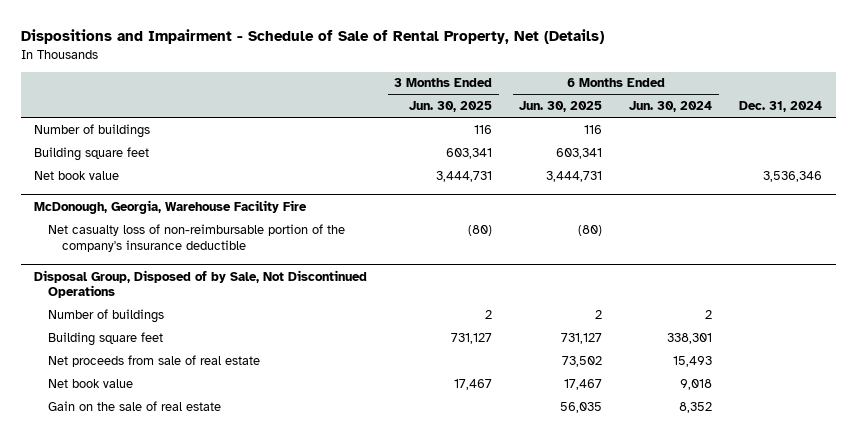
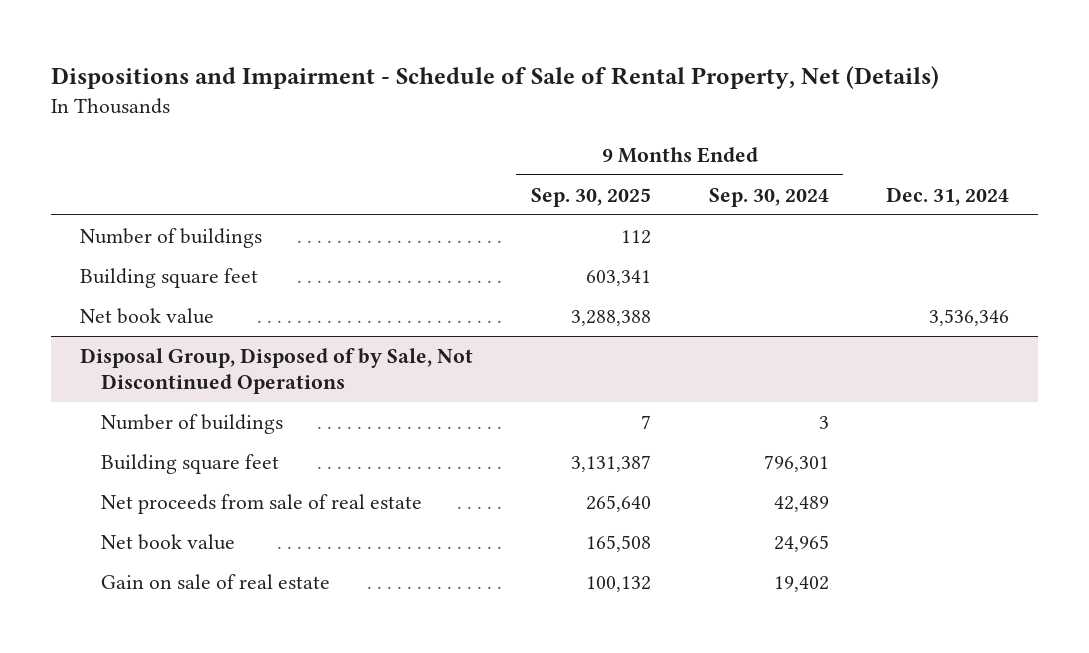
- | 3 Months Ended Jun. 30, 2025 | 6 Months Ended Jun. 30, 2025 | 6 Months Ended Jun. 30, 2024 | Dec. 31, 2024
+ | 9 Months Ended Sep. 30, 2025 | 9 Months Ended Sep. 30, 2024 | Dec. 31, 2024
- McDonough, Georgia, Warehouse Facility Fire
- Net casualty loss of non-reimbursable portion of the company's insurance deductible | (80) | (80) | |
@ Disposal Group, Disposed of by Sale, Not Discontinued Operations
- Gain on the sale of real estate | | 56,035 | 8,352 |
+ Gain on sale of real estate | 100,132 | 19,402 |

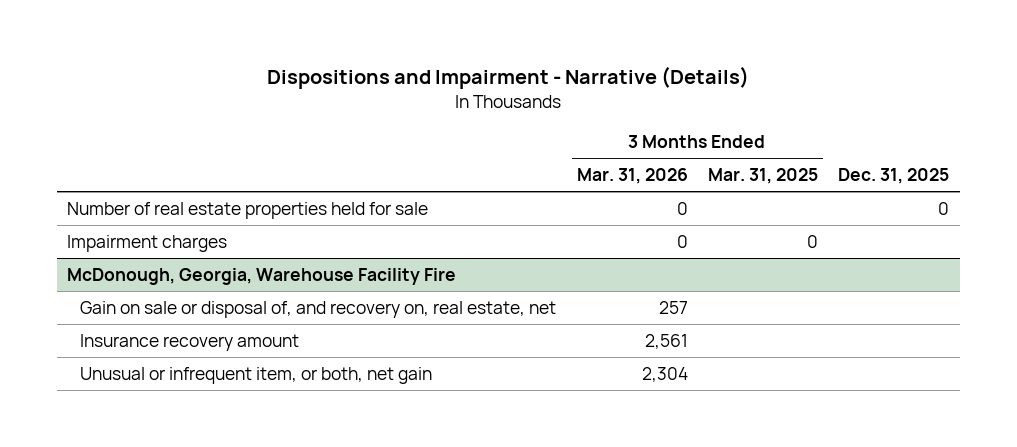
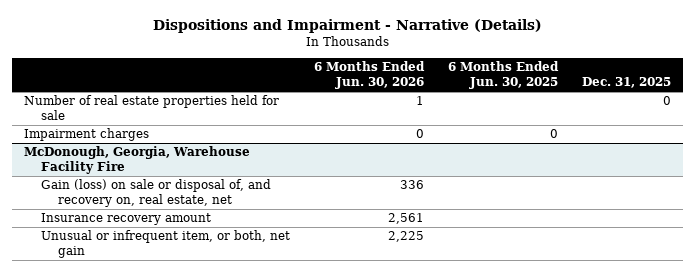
- | 3 Months Ended Mar. 31, 2026 | 3 Months Ended Mar. 31, 2025 | Dec. 31, 2025
+ | 6 Months Ended Jun. 30, 2026 | 6 Months Ended Jun. 30, 2025 | Dec. 31, 2025
@ McDonough, Georgia, Warehouse Facility Fire
- Gain on sale or disposal of, and recovery on, real estate, net | 257 | |
+ Gain (loss) on sale or disposal of, and recovery on, real estate, net | 336 | |

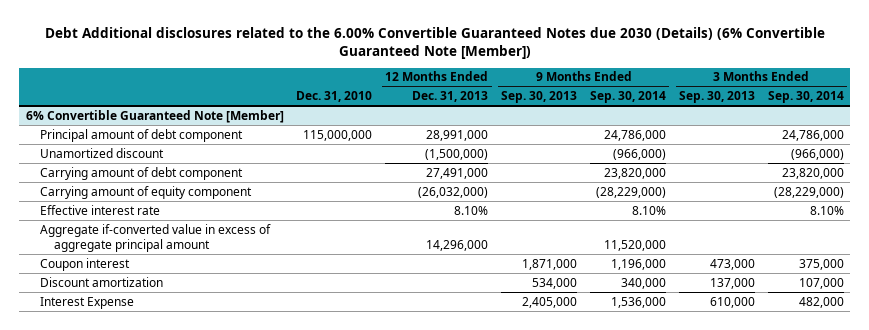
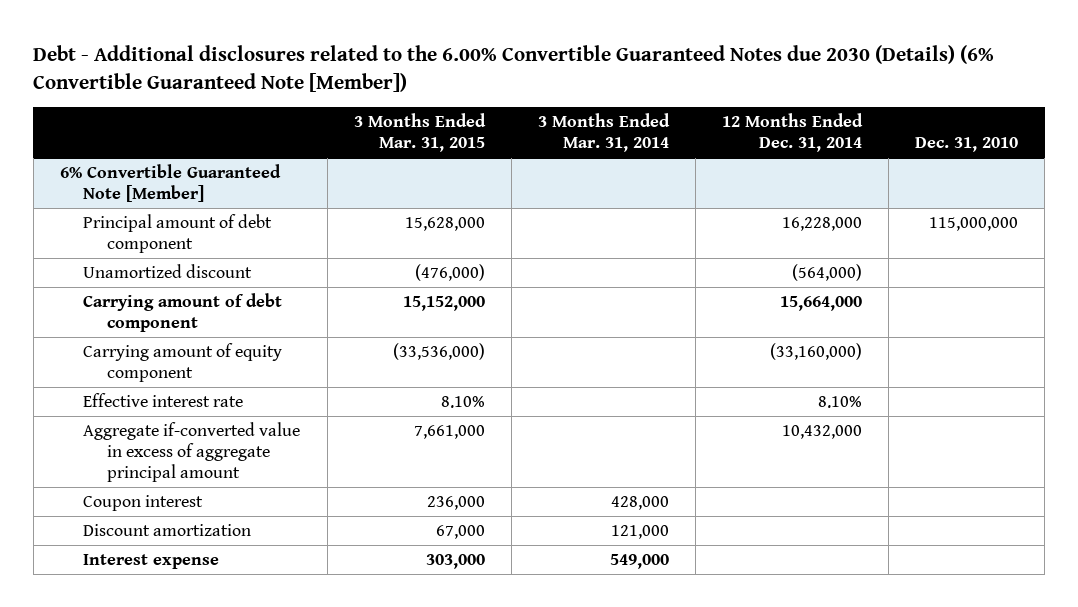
- Debt Additional disclosures related to the 6.00% Convertible Guaranteed Notes due 2030 (Details) (6% Convertible Guaranteed Note [Member])
+ Debt - Additional disclosures related to the 6.00% Convertible Guaranteed Notes due 2030 (Details) (6% Convertible Guaranteed Note [Member])
- | Dec. 31, 2010 | 12 Months Ended Dec. 31, 2013 | 9 Months Ended Sep. 30, 2013 | 9 Months Ended Sep. 30, 2014 | 3 Months Ended Sep. 30, 2013 | 3 Months Ended Sep. 30, 2014
+ | 3 Months Ended Mar. 31, 2015 | 3 Months Ended Mar. 31, 2014 | 12 Months Ended Dec. 31, 2014 | Dec. 31, 2010
@ 6% Convertible Guaranteed Note [Member]
- Interest Expense | | | 2,405,000 | 1,536,000 | 610,000 | 482,000
+ Interest expense | 303,000 | 549,000 | |

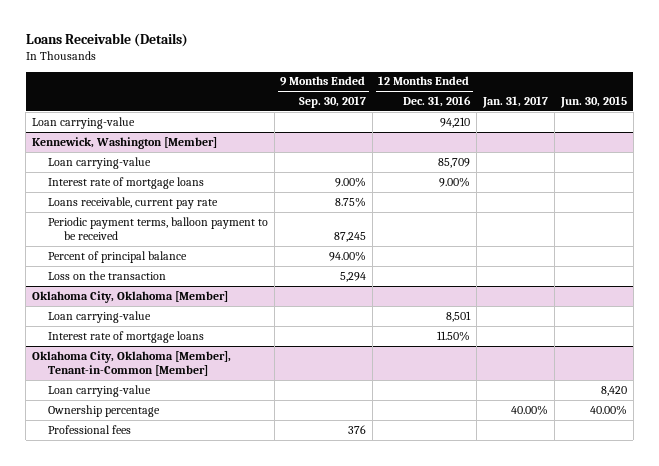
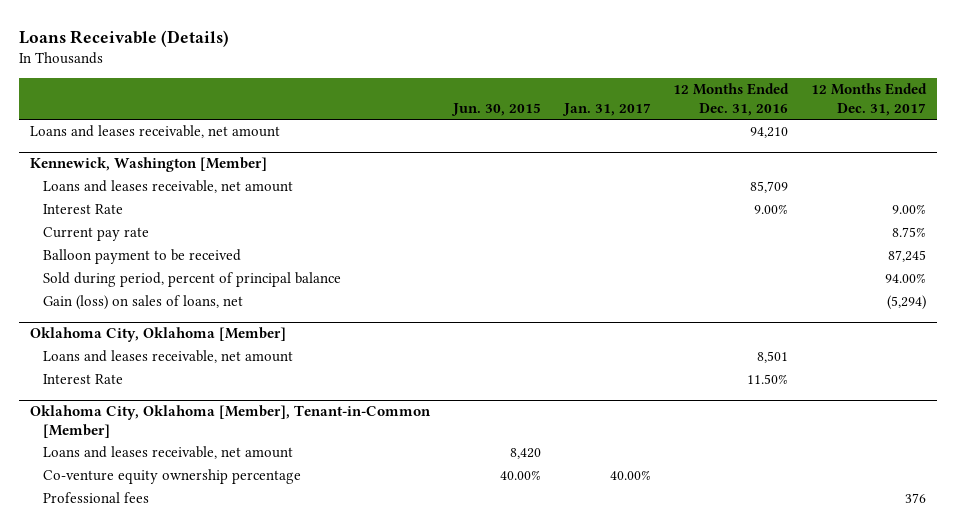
- | 9 Months Ended Sep. 30, 2017 | 12 Months Ended Dec. 31, 2016 | Jan. 31, 2017 | Jun. 30, 2015
+ | Jun. 30, 2015 | Jan. 31, 2017 | 12 Months Ended Dec. 31, 2016 | 12 Months Ended Dec. 31, 2017
- Loan carrying-value | | 94,210 | |
+ Loans and leases receivable, net amount | | | 94,210 |
@ Kennewick, Washington [Member]
- Loan carrying-value | | 85,709 | |
- Interest rate of mortgage loans | 9.00% | 9.00% | |
- Loans receivable, current pay rate | 8.75% | | |
- Periodic payment terms, balloon payment to be received | 87,245 | | |
- Percent of principal balance | 94.00% | | |
- Loss on the transaction | 5,294 | | |
+ Loans and leases receivable, net amount | | | 85,709 |
+ Interest Rate | | | 9.00% | 9.00%
+ Current pay rate | | | | 8.75%
+ Balloon payment to be received | | | | 87,245
+ Sold during period, percent of principal balance | | | | 94.00%
+ Gain (loss) on sales of loans, net | | | | (5,294)
@ Oklahoma City, Oklahoma [Member]
- Loan carrying-value | | 8,501 | |
- Interest rate of mortgage loans | | 11.50% | |
+ Loans and leases receivable, net amount | | | 8,501 |
+ Interest Rate | | | 11.50% |
@ Oklahoma City, Oklahoma [Member], Tenant-in-Common [Member]
- Loan carrying-value | | | | 8,420
- Ownership percentage | | | 40.00% | 40.00%
+ Loans and leases receivable, net amount | 8,420 | | |
+ Co-venture equity ownership percentage | 40.00% | 40.00% | |

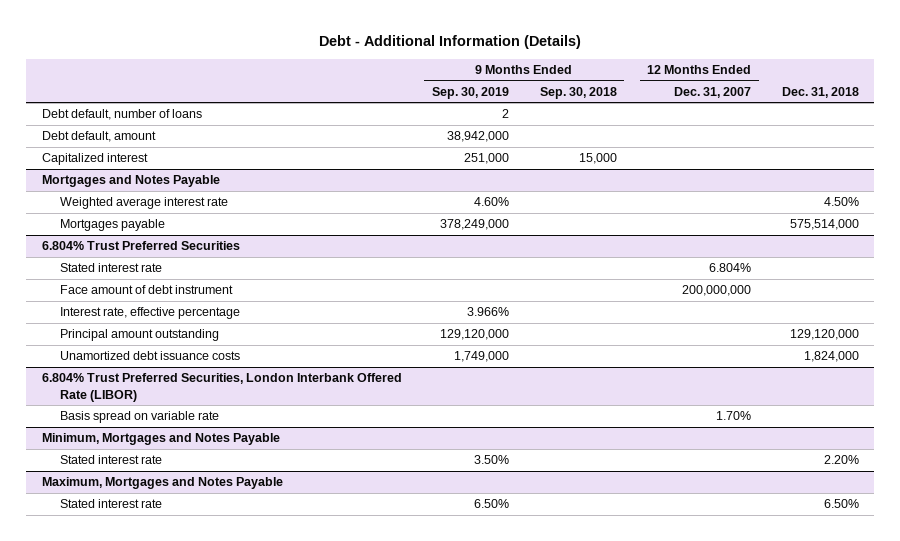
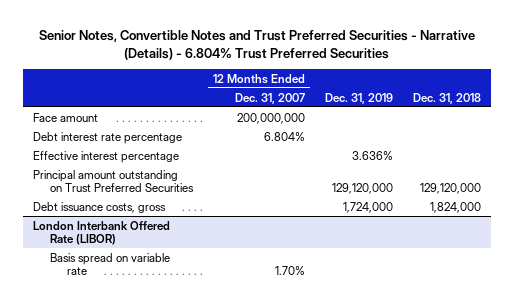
- Debt - Additional Information (Details)
+ Senior Notes, Convertible Notes and Trust Preferred Securities - Narrative (Details) - 6.804% Trust Preferred Securities
- | 9 Months Ended Sep. 30, 2019 | 9 Months Ended Sep. 30, 2018 | 12 Months Ended Dec. 31, 2007 | Dec. 31, 2018
+ | 12 Months Ended Dec. 31, 2007 | Dec. 31, 2019 | Dec. 31, 2018
- Debt default, number of loans | 2 | | |
- Debt default, amount | 38,942,000 | | |
- Capitalized interest | 251,000 | 15,000 | |
- Mortgages and Notes Payable
- Weighted average interest rate | 4.60% | | | 4.50%
- Mortgages payable | 378,249,000 | | | 575,514,000
- 6.804% Trust Preferred Securities
- Stated interest rate | | | 6.804% |
- Face amount of debt instrument | | | 200,000,000 |
- Interest rate, effective percentage | 3.966% | | |
- Principal amount outstanding | 129,120,000 | | | 129,120,000
- Unamortized debt issuance costs | 1,749,000 | | | 1,824,000
- 6.804% Trust Preferred Securities, London Interbank Offered Rate (LIBOR)
- Basis spread on variable rate | | | 1.70% |
- Minimum, Mortgages and Notes Payable
- Stated interest rate | 3.50% | | | 2.20%
- Maximum, Mortgages and Notes Payable
- Stated interest rate | 6.50% | | | 6.50%
+ Face amount | 200,000,000 | |
+ Debt interest rate percentage | 6.804% | |
+ Effective interest percentage | | 3.636% |
+ Principal amount outstanding on Trust Preferred Securities | | 129,120,000 | 129,120,000
+ Debt issuance costs, gross | | 1,724,000 | 1,824,000
+ London Interbank Offered Rate (LIBOR)
+ Basis spread on variable rate | 1.70% | |

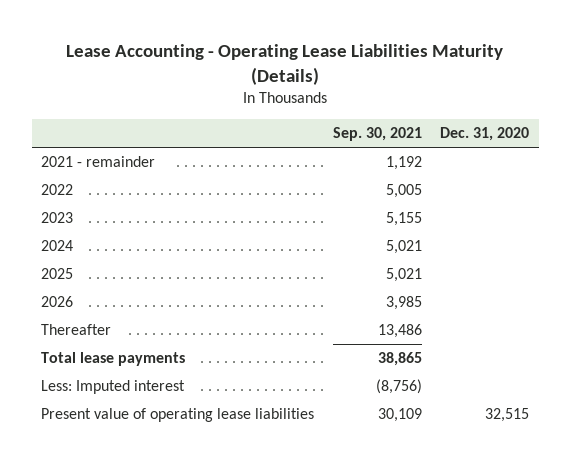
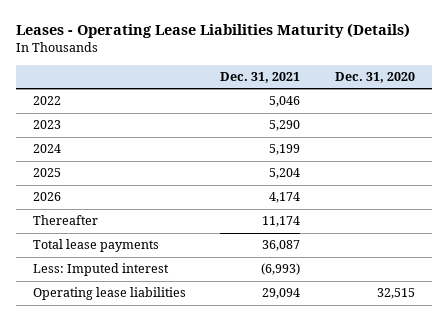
- Lease Accounting - Operating Lease Liabilities Maturity (Details)
+ Leases - Operating Lease Liabilities Maturity (Details)
- | Sep. 30, 2021 | Dec. 31, 2020
+ | Dec. 31, 2021 | Dec. 31, 2020
- 2021 - remainder | 1,192 |
- Present value of operating lease liabilities | 30,109 | 32,515
+ Operating lease liabilities | 29,094 | 32,515

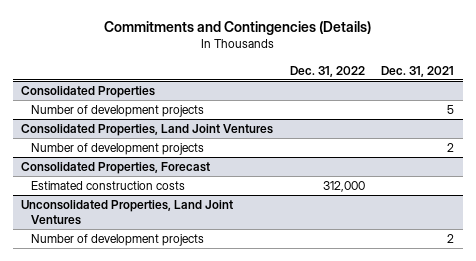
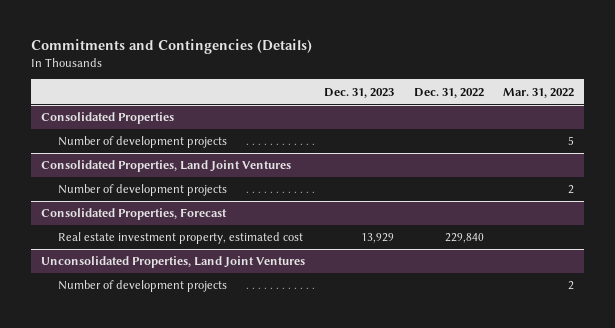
- | Dec. 31, 2022 | Dec. 31, 2021
+ | Dec. 31, 2023 | Dec. 31, 2022 | Mar. 31, 2022
@ Consolidated Properties, Forecast
- Estimated construction costs | 312,000 |
+ Real estate investment property, estimated cost | 13,929 | 229,840 |

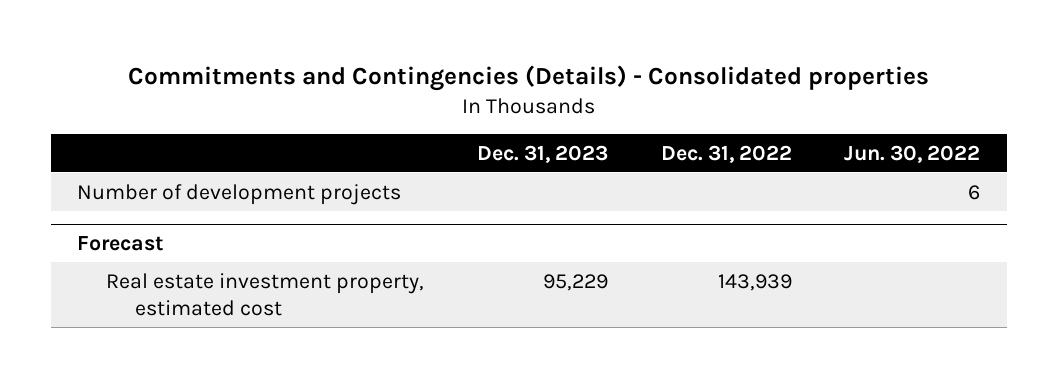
- Commitments and Contingencies (Details)
+ Commitments and Contingencies (Details) - Consolidated properties
- | Dec. 31, 2023 | Dec. 31, 2022 | Mar. 31, 2022
+ | Dec. 31, 2023 | Dec. 31, 2022 | Jun. 30, 2022
- Consolidated Properties
- Number of development projects | | | 5
- Consolidated Properties, Land Joint Ventures
- Number of development projects | | | 2
- Consolidated Properties, Forecast
- Real estate investment property, estimated cost | 13,929 | 229,840 |
- Unconsolidated Properties, Land Joint Ventures
- Number of development projects | | | 2
+ Number of development projects | | | 6
+ Forecast
+ Real estate investment property, estimated cost | 95,229 | 143,939 |

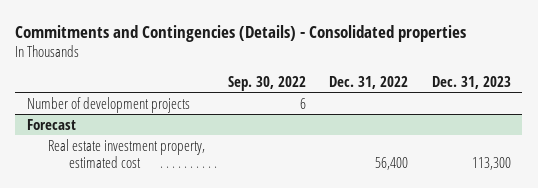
- | Dec. 31, 2023 | Dec. 31, 2022 | Jun. 30, 2022
+ | Sep. 30, 2022 | Dec. 31, 2022 | Dec. 31, 2023
@ Forecast
- Real estate investment property, estimated cost | 95,229 | 143,939 |
+ Real estate investment property, estimated cost | | 56,400 | 113,300

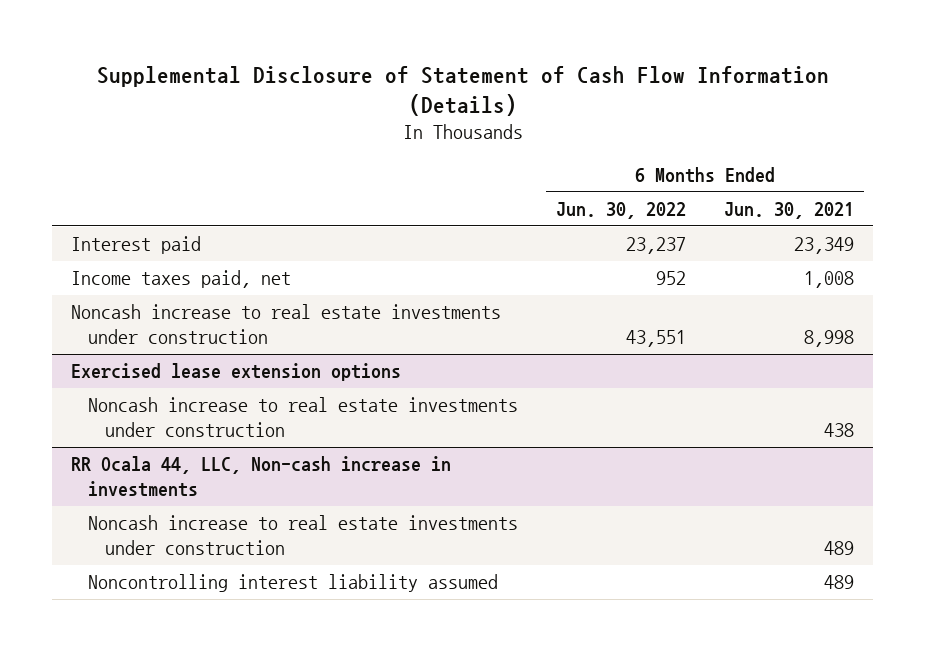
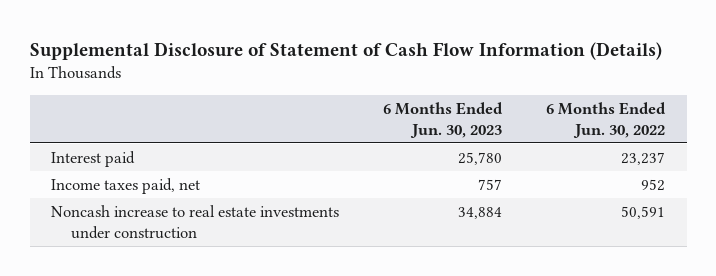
- | 6 Months Ended Jun. 30, 2022 | 6 Months Ended Jun. 30, 2021
+ | 6 Months Ended Jun. 30, 2023 | 6 Months Ended Jun. 30, 2022
- Noncash increase to real estate investments under construction | 43,551 | 8,998
- Exercised lease extension options
- Noncash increase to real estate investments under construction | | 438
- RR Ocala 44, LLC, Non-cash increase in investments
- Noncash increase to real estate investments under construction | | 489
- Noncontrolling interest liability assumed | | 489
+ Noncash increase to real estate investments under construction | 34,884 | 50,591

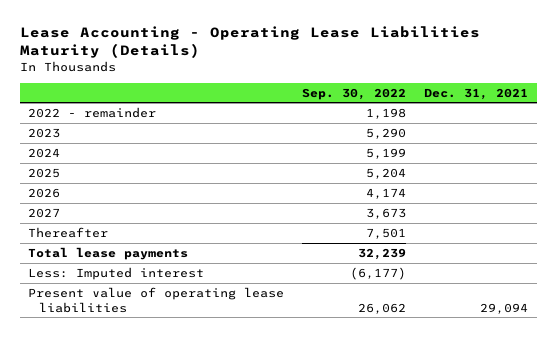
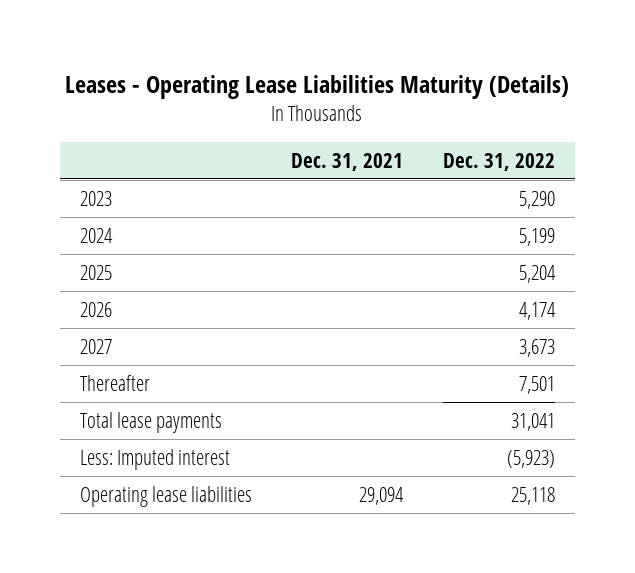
- Lease Accounting - Operating Lease Liabilities Maturity (Details)
+ Leases - Operating Lease Liabilities Maturity (Details)
- | Sep. 30, 2022 | Dec. 31, 2021
+ | Dec. 31, 2021 | Dec. 31, 2022
- 2022 - remainder | 1,198 |
- Present value of operating lease liabilities | 26,062 | 29,094
+ Operating lease liabilities | 29,094 | 25,118

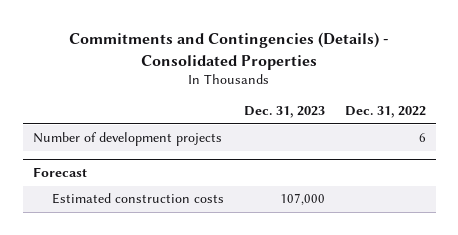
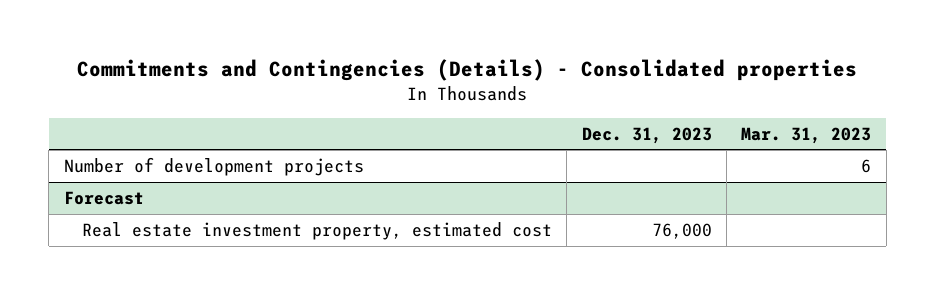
- Commitments and Contingencies (Details) - Consolidated Properties
+ Commitments and Contingencies (Details) - Consolidated properties
- | Dec. 31, 2023 | Dec. 31, 2022
+ | Dec. 31, 2023 | Mar. 31, 2023
@ Forecast
- Estimated construction costs | 107,000 |
+ Real estate investment property, estimated cost | 76,000 |

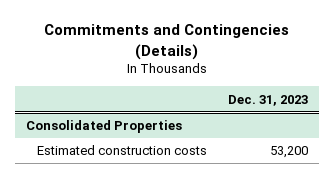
- Commitments and Contingencies (Details) - Consolidated properties
+ Commitments and Contingencies (Details)
- | Dec. 31, 2023 | Mar. 31, 2023
+ | Dec. 31, 2023
- Number of development projects | | 6
- Forecast
- Real estate investment property, estimated cost | 76,000 |
+ Consolidated Properties
+ Estimated construction costs | 53,200

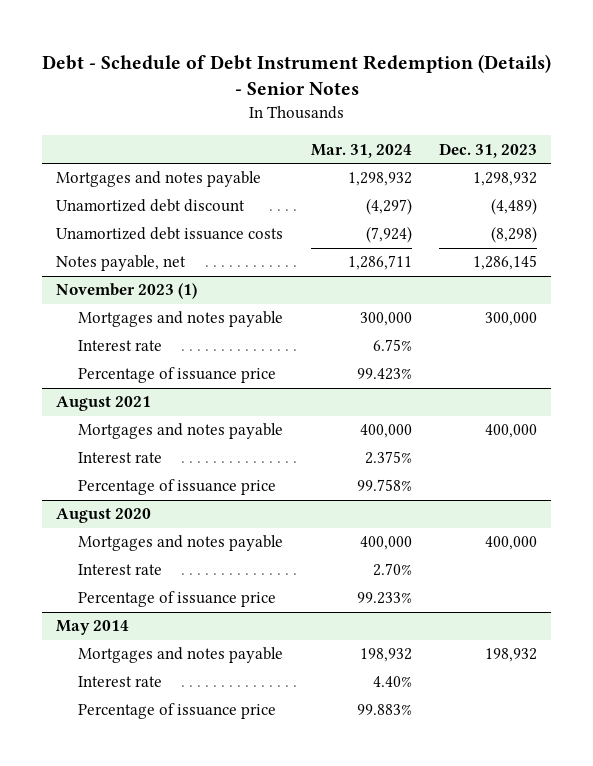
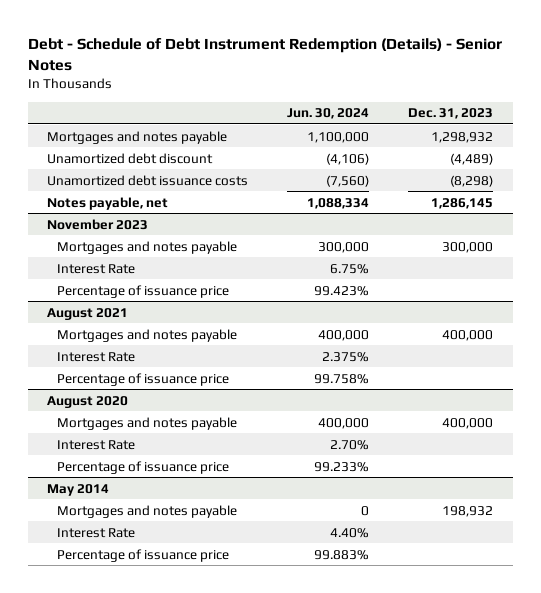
- | Mar. 31, 2024 | Dec. 31, 2023
+ | Jun. 30, 2024 | Dec. 31, 2023
- November 2023 (1)
+ November 2023
- Interest rate | 6.75% |
+ Interest Rate | 6.75% |
@ August 2021
- Interest rate | 2.375% |
+ Interest Rate | 2.375% |
@ August 2020
- Interest rate | 2.70% |
+ Interest Rate | 2.70% |
@ May 2014
- Interest rate | 4.40% |
+ Interest Rate | 4.40% |

